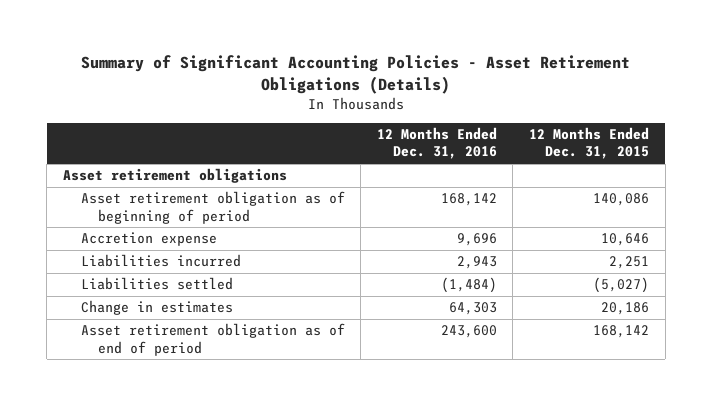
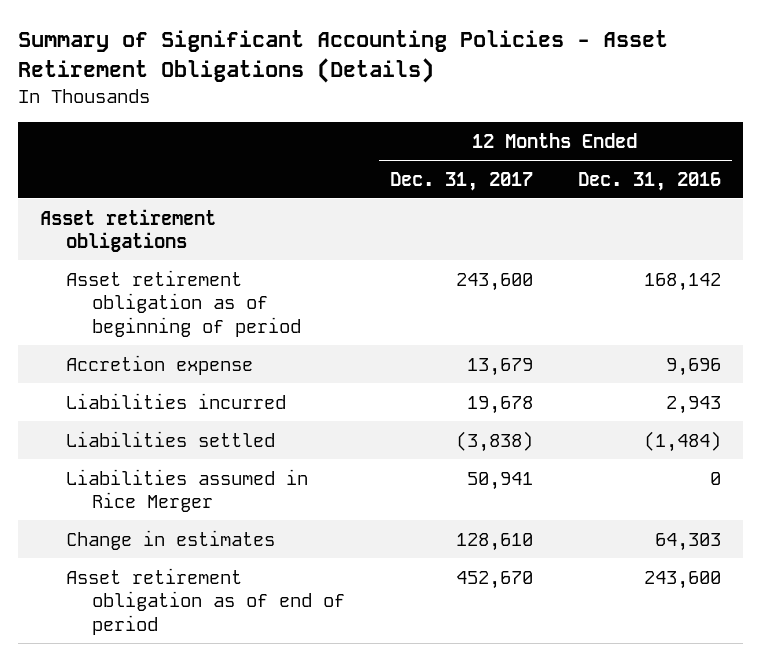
- | 12 Months Ended Dec. 31, 2016 | 12 Months Ended Dec. 31, 2015
+ | 12 Months Ended Dec. 31, 2017 | 12 Months Ended Dec. 31, 2016
+ Liabilities assumed in Rice Merger | 50,941 | 0

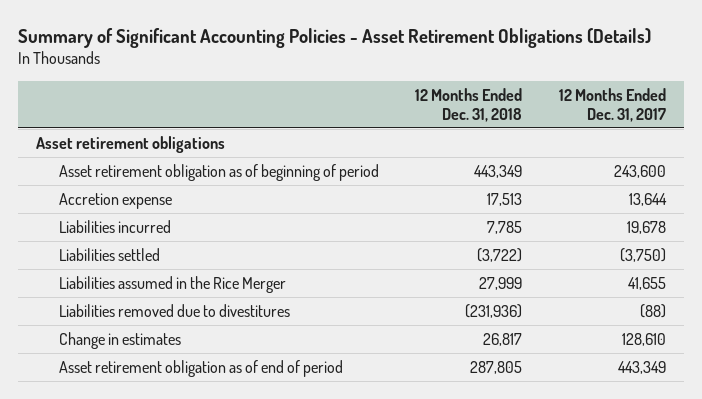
- | 12 Months Ended Dec. 31, 2017 | 12 Months Ended Dec. 31, 2016
+ | 12 Months Ended Dec. 31, 2018 | 12 Months Ended Dec. 31, 2017
- Accretion expense | 13,679 | 9,696
+ Accretion expense | 17,513 | 13,644
- Liabilities settled | (3,838) | (1,484)
- Liabilities assumed in Rice Merger | 50,941 | 0
+ Liabilities settled | (3,722) | (3,750)
+ Liabilities assumed in the Rice Merger | 27,999 | 41,655
+ Liabilities removed due to divestitures | (231,936) | (88)
- Asset retirement obligation as of end of period | 452,670 | 243,600
+ Asset retirement obligation as of end of period | 287,805 | 443,349

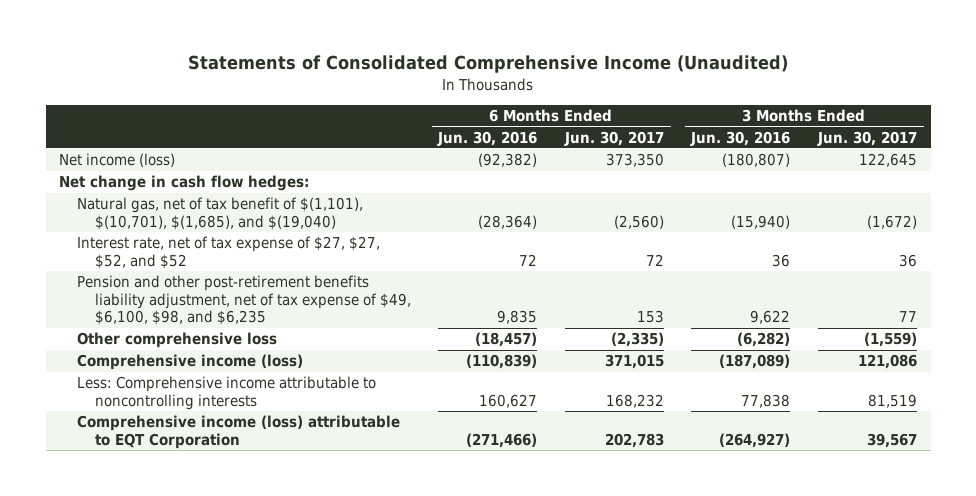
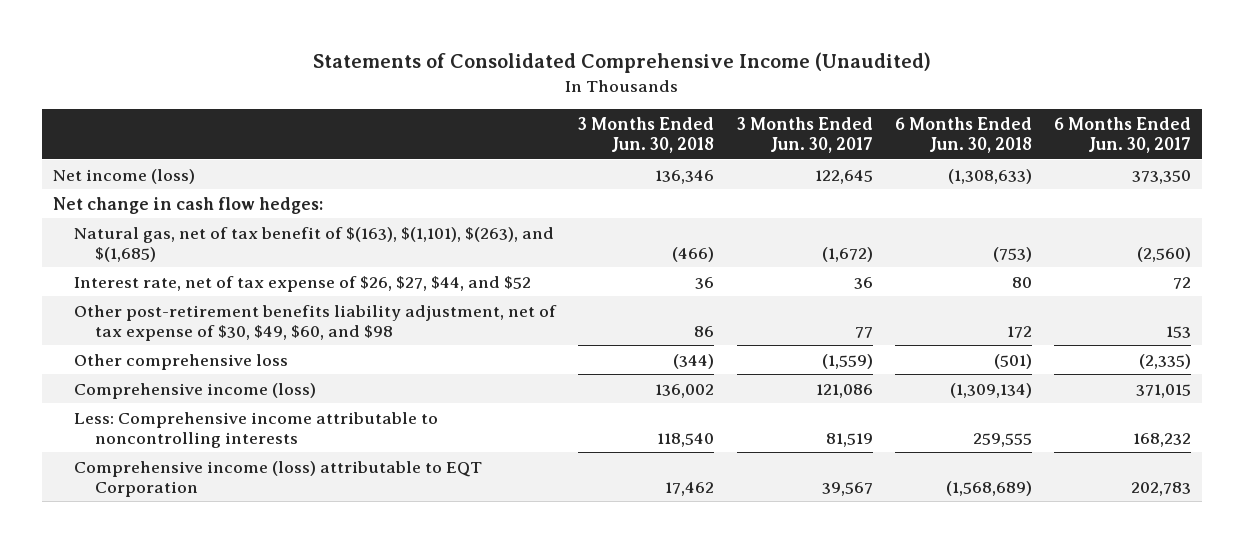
- | 6 Months Ended Jun. 30, 2016 | 6 Months Ended Jun. 30, 2017 | 3 Months Ended Jun. 30, 2016 | 3 Months Ended Jun. 30, 2017
+ | 3 Months Ended Jun. 30, 2018 | 3 Months Ended Jun. 30, 2017 | 6 Months Ended Jun. 30, 2018 | 6 Months Ended Jun. 30, 2017
- Natural gas, net of tax benefit of $(1,101), $(10,701), $(1,685), and $(19,040) | (28,364) | (2,560) | (15,940) | (1,672)
- Interest rate, net of tax expense of $27, $27, $52, and $52 | 72 | 72 | 36 | 36
- Pension and other post-retirement benefits liability adjustment, net of tax expense of $49, $6,100, $98, and $6,235 | 9,835 | 153 | 9,622 | 77
+ Natural gas, net of tax benefit of $(163), $(1,101), $(263), and $(1,685) | (466) | (1,672) | (753) | (2,560)
+ Interest rate, net of tax expense of $26, $27, $44, and $52 | 36 | 36 | 80 | 72
+ Other post-retirement benefits liability adjustment, net of tax expense of $30, $49, $60, and $98 | 86 | 77 | 172 | 153

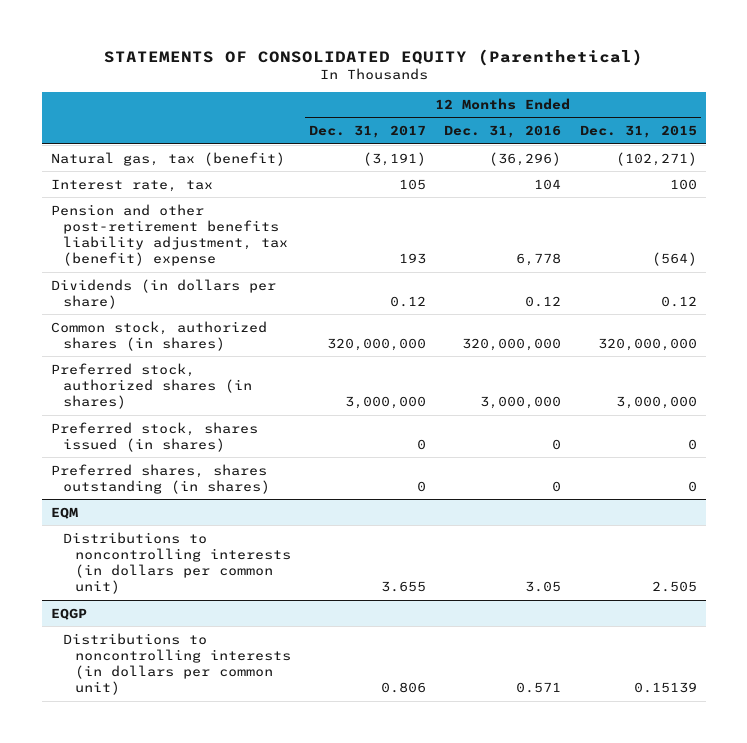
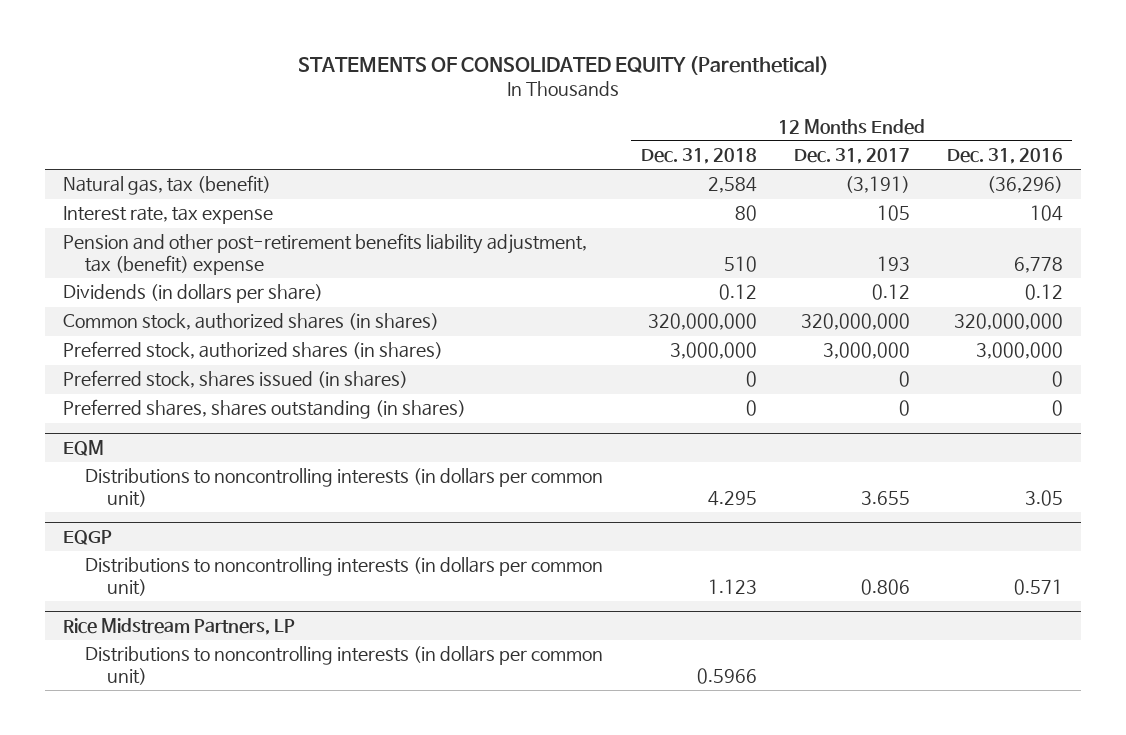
- | 12 Months Ended Dec. 31, 2017 | 12 Months Ended Dec. 31, 2016 | 12 Months Ended Dec. 31, 2015
+ | 12 Months Ended Dec. 31, 2018 | 12 Months Ended Dec. 31, 2017 | 12 Months Ended Dec. 31, 2016
- Interest rate, tax | 105 | 104 | 100
+ Interest rate, tax expense | 80 | 105 | 104
+ Rice Midstream Partners, LP
+ Distributions to noncontrolling interests (in dollars per common unit) | 0.5966 | |

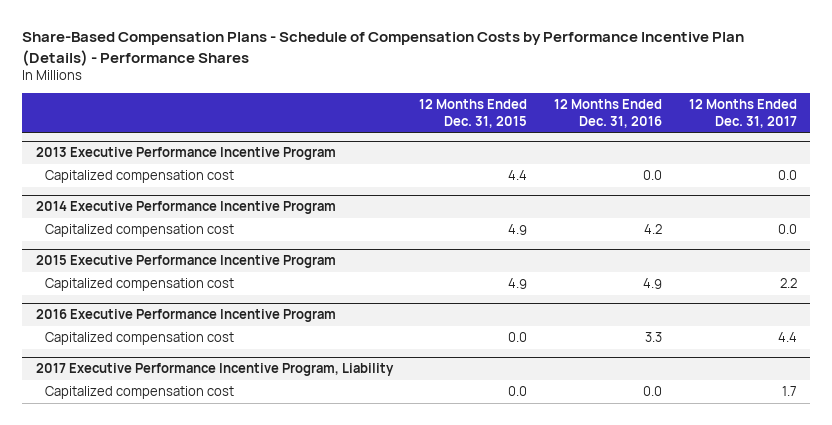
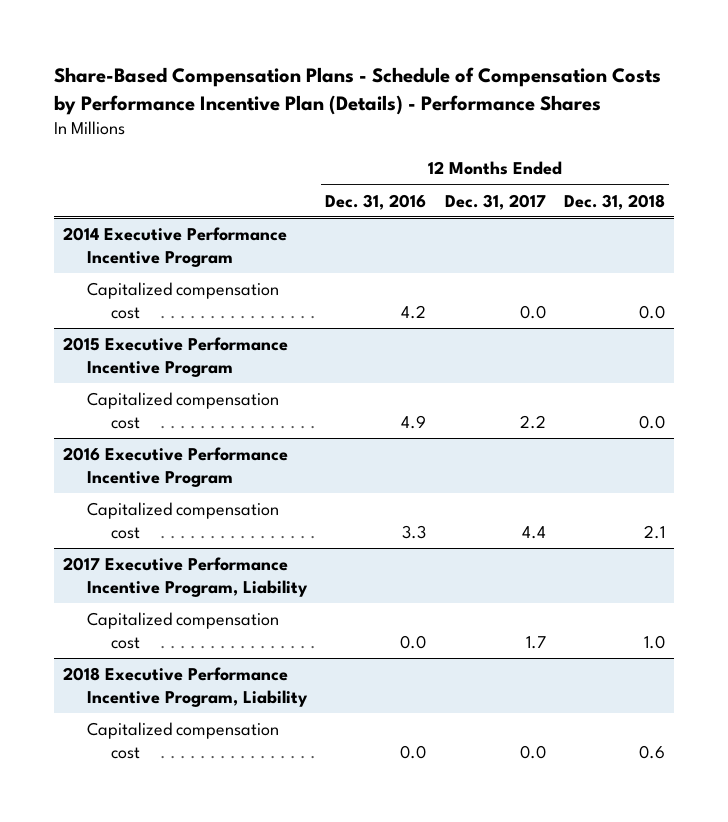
- | 12 Months Ended Dec. 31, 2015 | 12 Months Ended Dec. 31, 2016 | 12 Months Ended Dec. 31, 2017
+ | 12 Months Ended Dec. 31, 2016 | 12 Months Ended Dec. 31, 2017 | 12 Months Ended Dec. 31, 2018
- 2013 Executive Performance Incentive Program
- Capitalized compensation cost | 4.4 | 0.0 | 0.0
+ 2018 Executive Performance Incentive Program, Liability
+ Capitalized compensation cost | 0.0 | 0.0 | 0.6

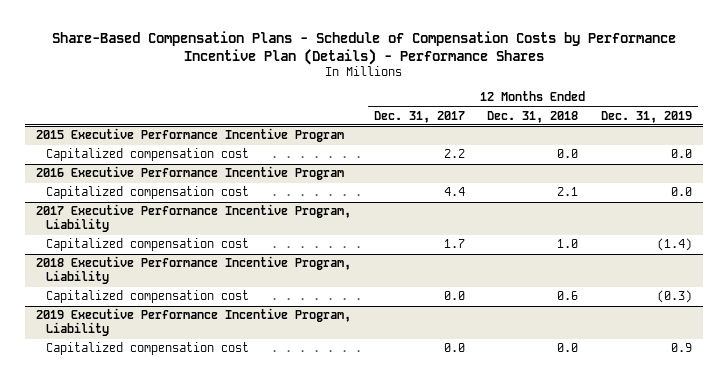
- | 12 Months Ended Dec. 31, 2016 | 12 Months Ended Dec. 31, 2017 | 12 Months Ended Dec. 31, 2018
+ | 12 Months Ended Dec. 31, 2017 | 12 Months Ended Dec. 31, 2018 | 12 Months Ended Dec. 31, 2019
- 2014 Executive Performance Incentive Program
- Capitalized compensation cost | 4.2 | 0.0 | 0.0
+ 2019 Executive Performance Incentive Program, Liability
+ Capitalized compensation cost | 0.0 | 0.0 | 0.9

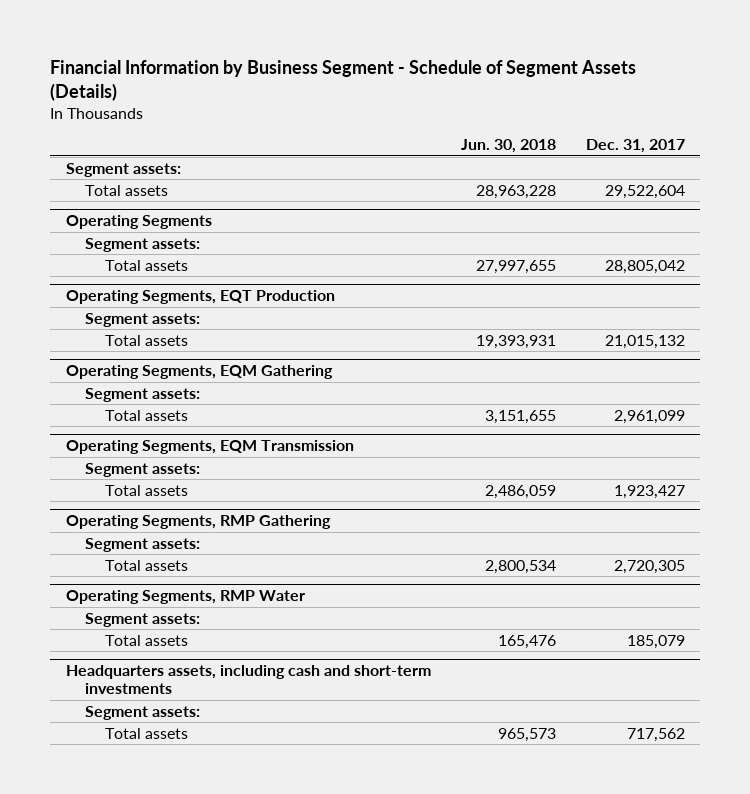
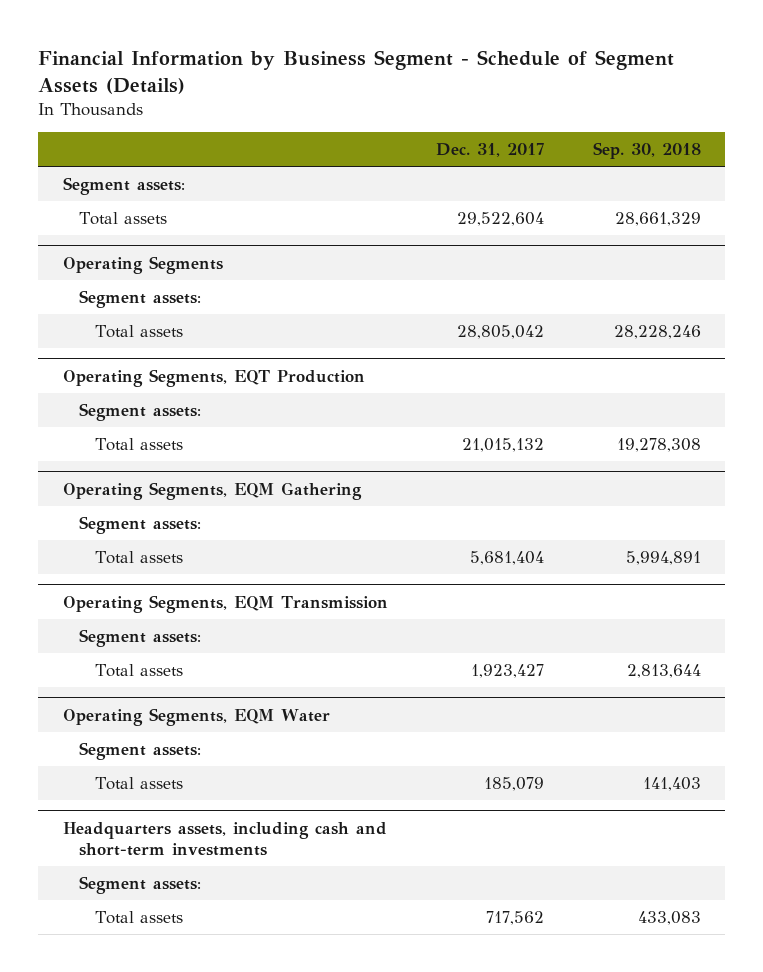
- | Jun. 30, 2018 | Dec. 31, 2017
+ | Dec. 31, 2017 | Sep. 30, 2018
@ Operating Segments, EQM Gathering
- Total assets | 3,151,655 | 2,961,099
+ Total assets | 5,681,404 | 5,994,891
- Operating Segments, RMP Gathering
- Segment assets:
- Total assets | 2,800,534 | 2,720,305
- Operating Segments, RMP Water
+ Operating Segments, EQM Water

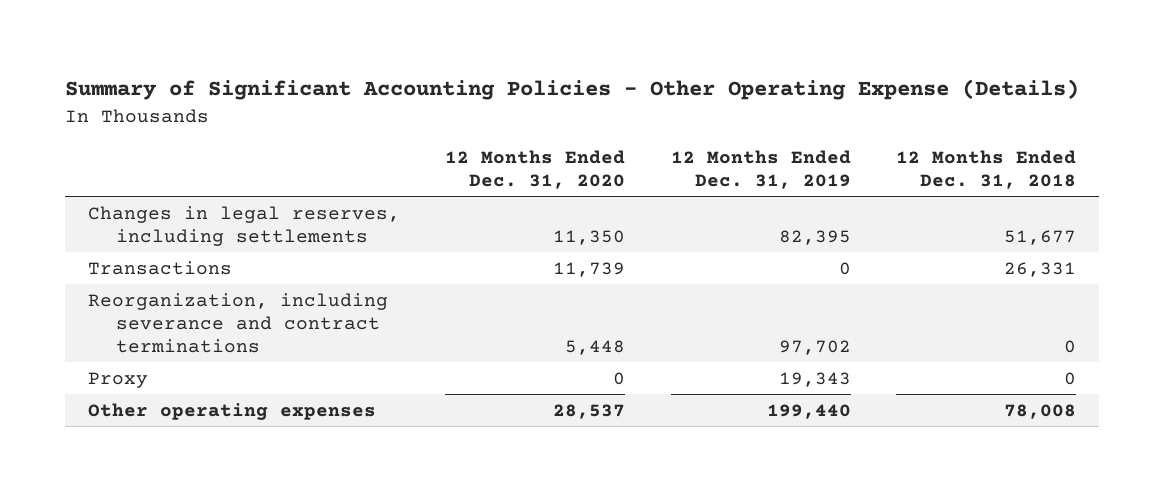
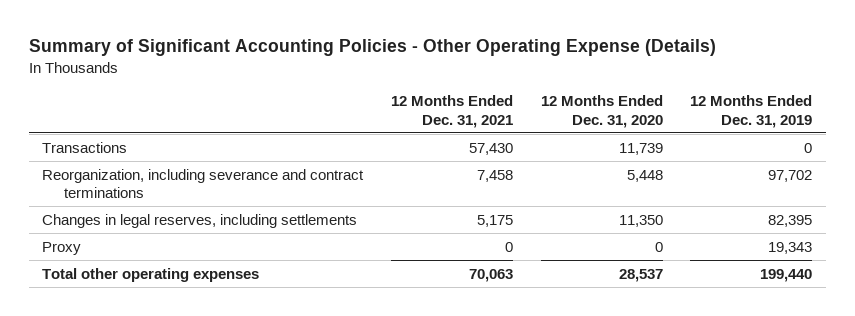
- | 12 Months Ended Dec. 31, 2020 | 12 Months Ended Dec. 31, 2019 | 12 Months Ended Dec. 31, 2018
+ | 12 Months Ended Dec. 31, 2021 | 12 Months Ended Dec. 31, 2020 | 12 Months Ended Dec. 31, 2019
moved down: Changes in legal reserves, including settlements | 5,175 | 11,350 | 82,395
- Other operating expenses | 28,537 | 199,440 | 78,008
+ Total other operating expenses | 70,063 | 28,537 | 199,440

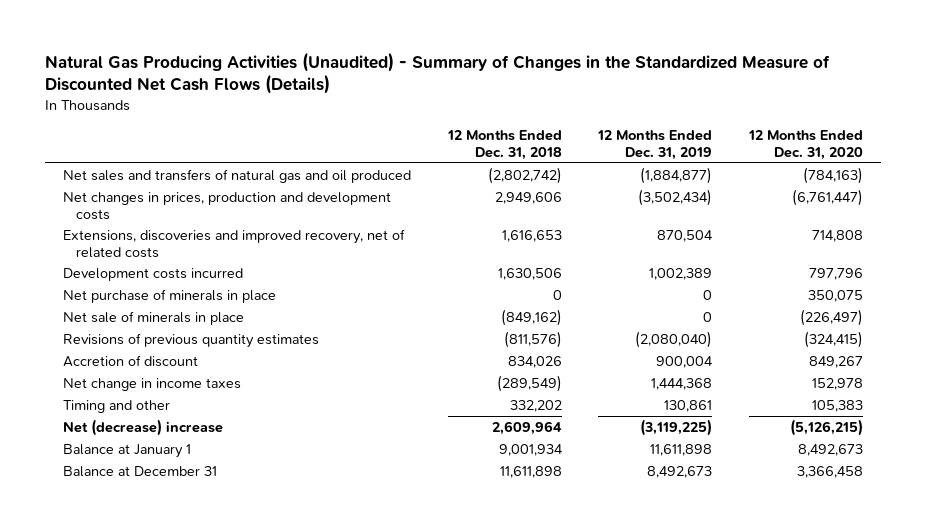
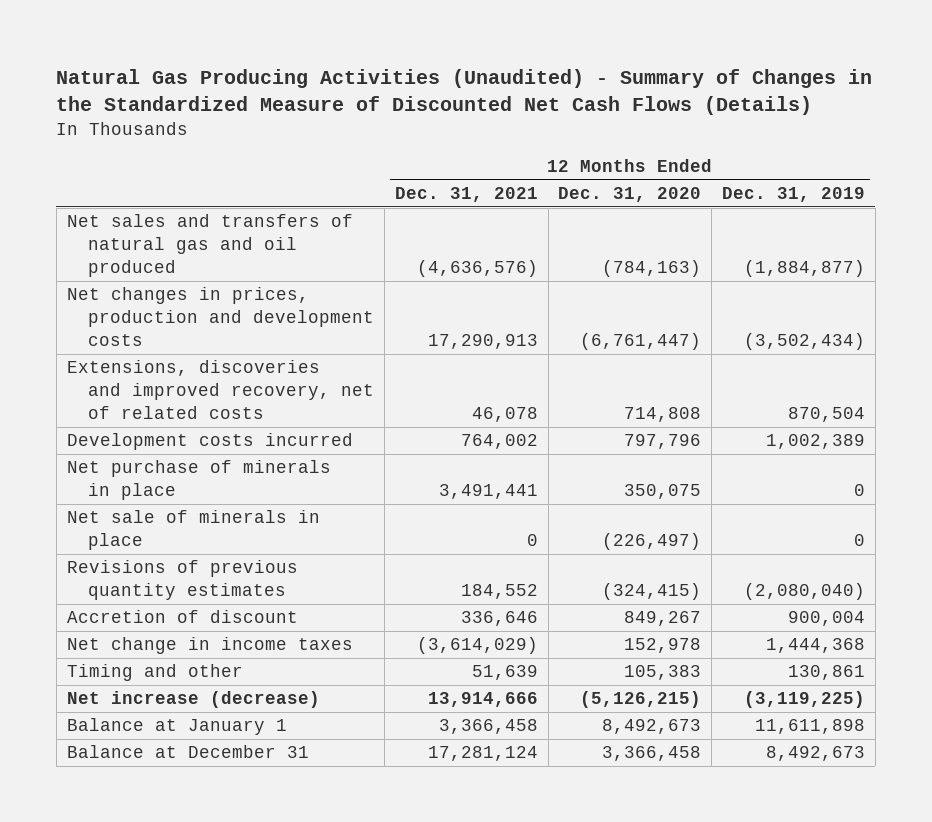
- | 12 Months Ended Dec. 31, 2018 | 12 Months Ended Dec. 31, 2019 | 12 Months Ended Dec. 31, 2020
+ | 12 Months Ended Dec. 31, 2021 | 12 Months Ended Dec. 31, 2020 | 12 Months Ended Dec. 31, 2019
- Net (decrease) increase | 2,609,964 | (3,119,225) | (5,126,215)
+ Net increase (decrease) | 13,914,666 | (5,126,215) | (3,119,225)

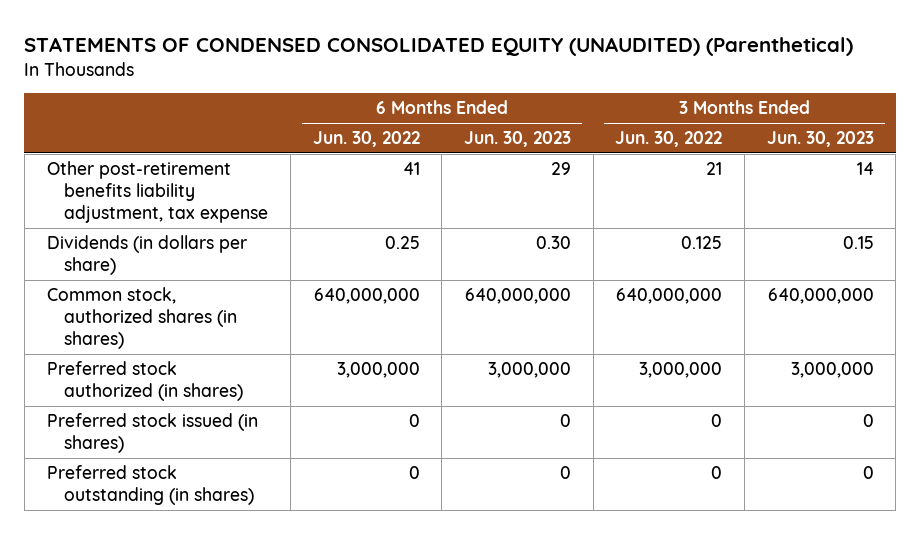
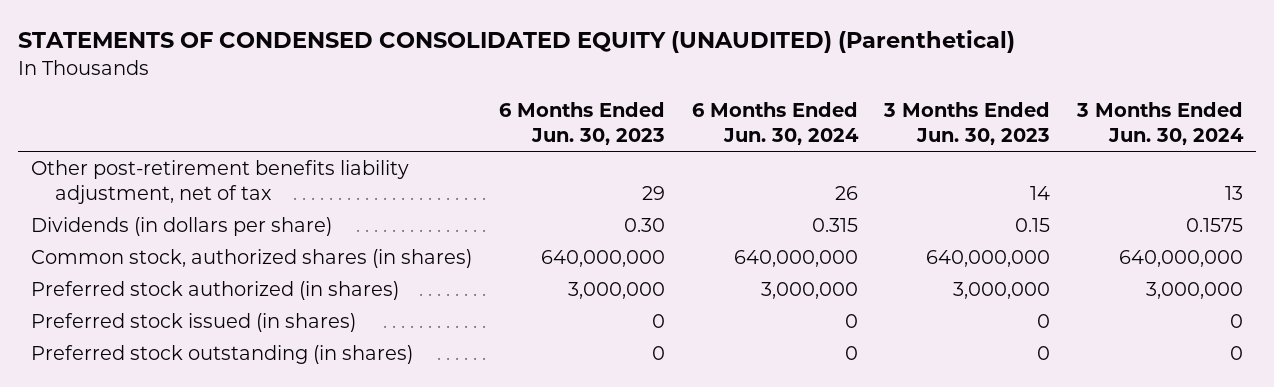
- | 6 Months Ended Jun. 30, 2022 | 6 Months Ended Jun. 30, 2023 | 3 Months Ended Jun. 30, 2022 | 3 Months Ended Jun. 30, 2023
+ | 6 Months Ended Jun. 30, 2023 | 6 Months Ended Jun. 30, 2024 | 3 Months Ended Jun. 30, 2023 | 3 Months Ended Jun. 30, 2024
- Other post-retirement benefits liability adjustment, tax expense | 41 | 29 | 21 | 14
+ Other post-retirement benefits liability adjustment, net of tax | 29 | 26 | 14 | 13

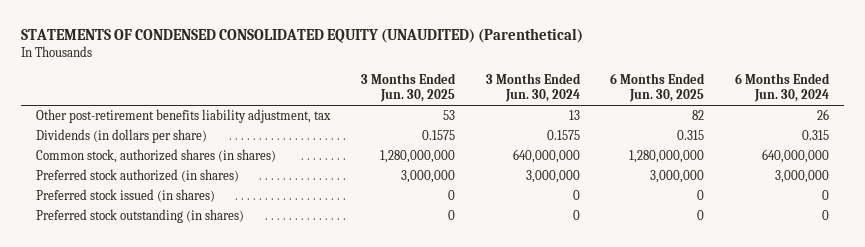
- | 6 Months Ended Jun. 30, 2023 | 6 Months Ended Jun. 30, 2024 | 3 Months Ended Jun. 30, 2023 | 3 Months Ended Jun. 30, 2024
+ | 3 Months Ended Jun. 30, 2025 | 3 Months Ended Jun. 30, 2024 | 6 Months Ended Jun. 30, 2025 | 6 Months Ended Jun. 30, 2024
- Other post-retirement benefits liability adjustment, net of tax | 29 | 26 | 14 | 13
+ Other post-retirement benefits liability adjustment, tax | 53 | 13 | 82 | 26

